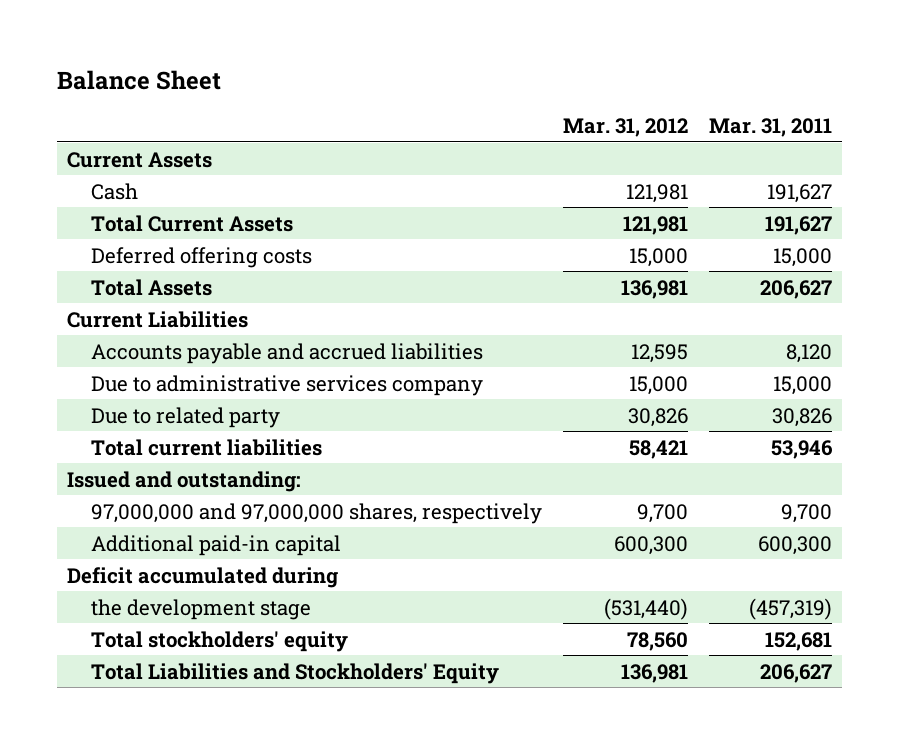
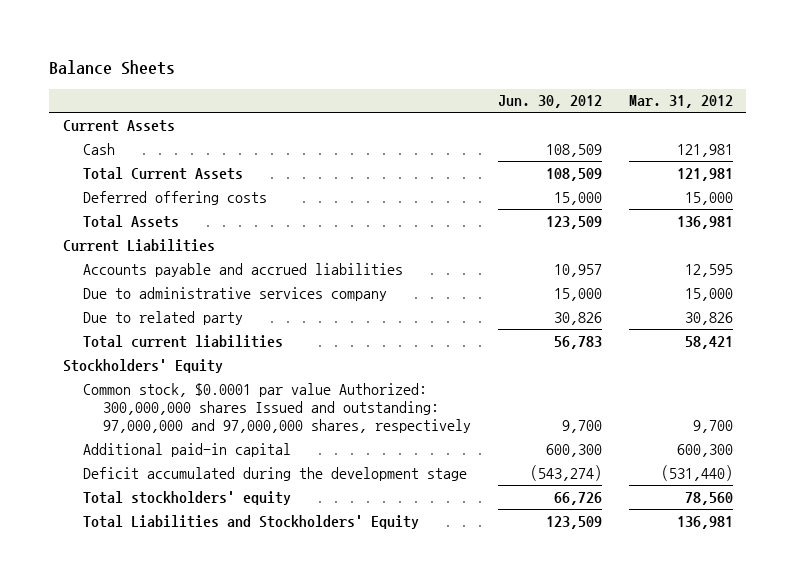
- Balance Sheet
+ Balance Sheets
- | Mar. 31, 2012 | Mar. 31, 2011
+ | Jun. 30, 2012 | Mar. 31, 2012
- Issued and outstanding:
- 97,000,000 and 97,000,000 shares, respectively | 9,700 | 9,700
+ Stockholders' Equity
+ Common stock, $0.0001 par value Authorized: 300,000,000 shares Issued and outstanding: 97,000,000 and 97,000,000 shares, respectively | 9,700 | 9,700
- Deficit accumulated during
- the development stage | (531,440) | (457,319)
+ Deficit accumulated during the development stage | (543,274) | (531,440)

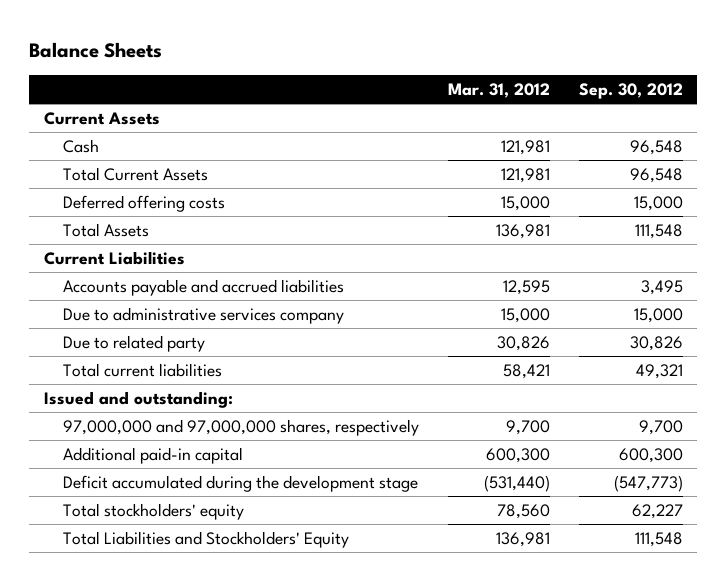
- | Jun. 30, 2012 | Mar. 31, 2012
+ | Mar. 31, 2012 | Sep. 30, 2012
- Stockholders' Equity
- Common stock, $0.0001 par value Authorized: 300,000,000 shares Issued and outstanding: 97,000,000 and 97,000,000 shares, respectively | 9,700 | 9,700
+ Issued and outstanding:
+ 97,000,000 and 97,000,000 shares, respectively | 9,700 | 9,700

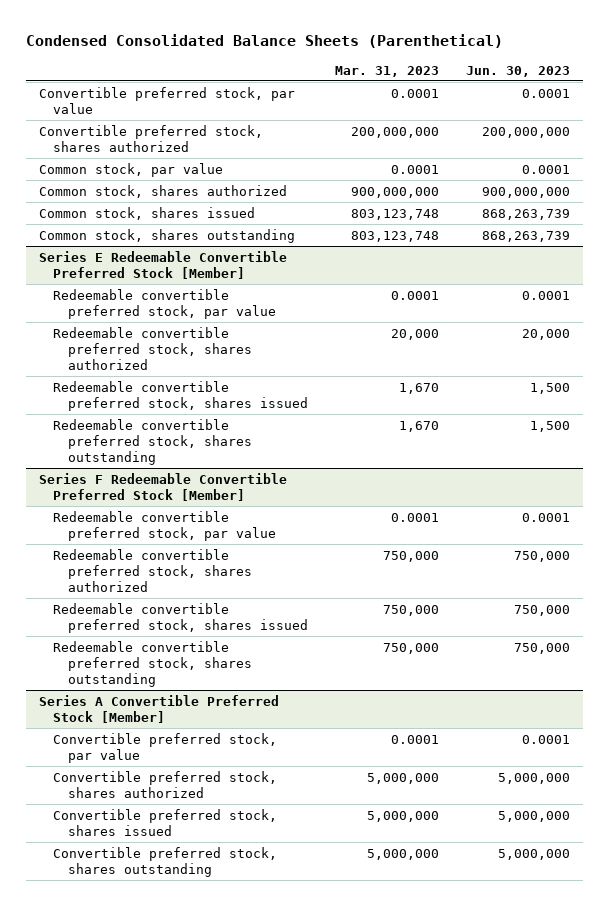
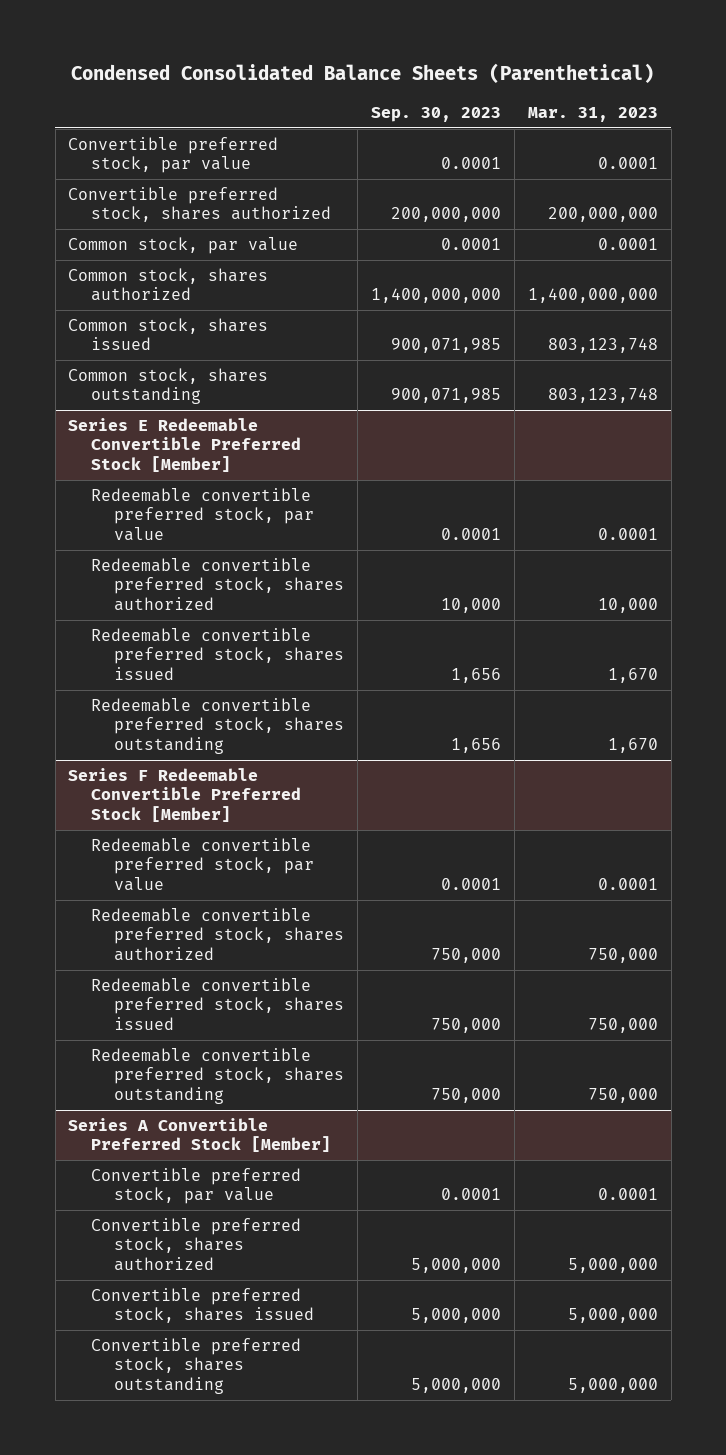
- | Mar. 31, 2023 | Jun. 30, 2023
+ | Sep. 30, 2023 | Mar. 31, 2023
- Common stock, shares authorized | 900,000,000 | 900,000,000
+ Common stock, shares authorized | 1,400,000,000 | 1,400,000,000
@ Series E Redeemable Convertible Preferred Stock [Member]
- Redeemable convertible preferred stock, shares authorized | 20,000 | 20,000
+ Redeemable convertible preferred stock, shares authorized | 10,000 | 10,000

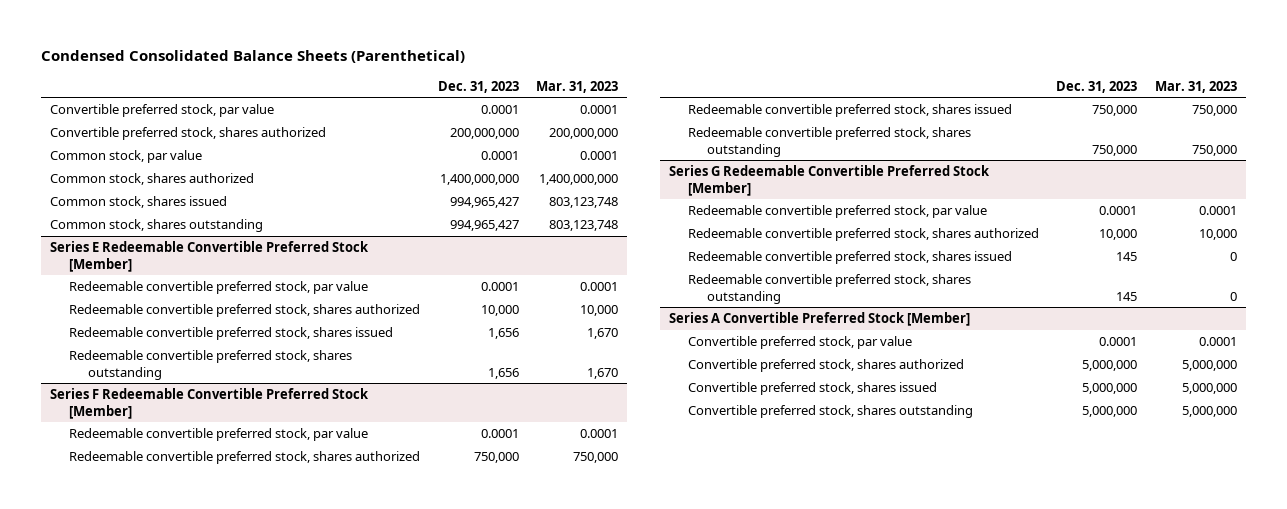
- | Sep. 30, 2023 | Mar. 31, 2023
+ | Dec. 31, 2023 | Mar. 31, 2023
+ Series G Redeemable Convertible Preferred Stock [Member]
+ Redeemable convertible preferred stock, par value | 0.0001 | 0.0001
+ Redeemable convertible preferred stock, shares authorized | 10,000 | 10,000
+ Redeemable convertible preferred stock, shares issued | 145 | 0
+ Redeemable convertible preferred stock, shares outstanding | 145 | 0

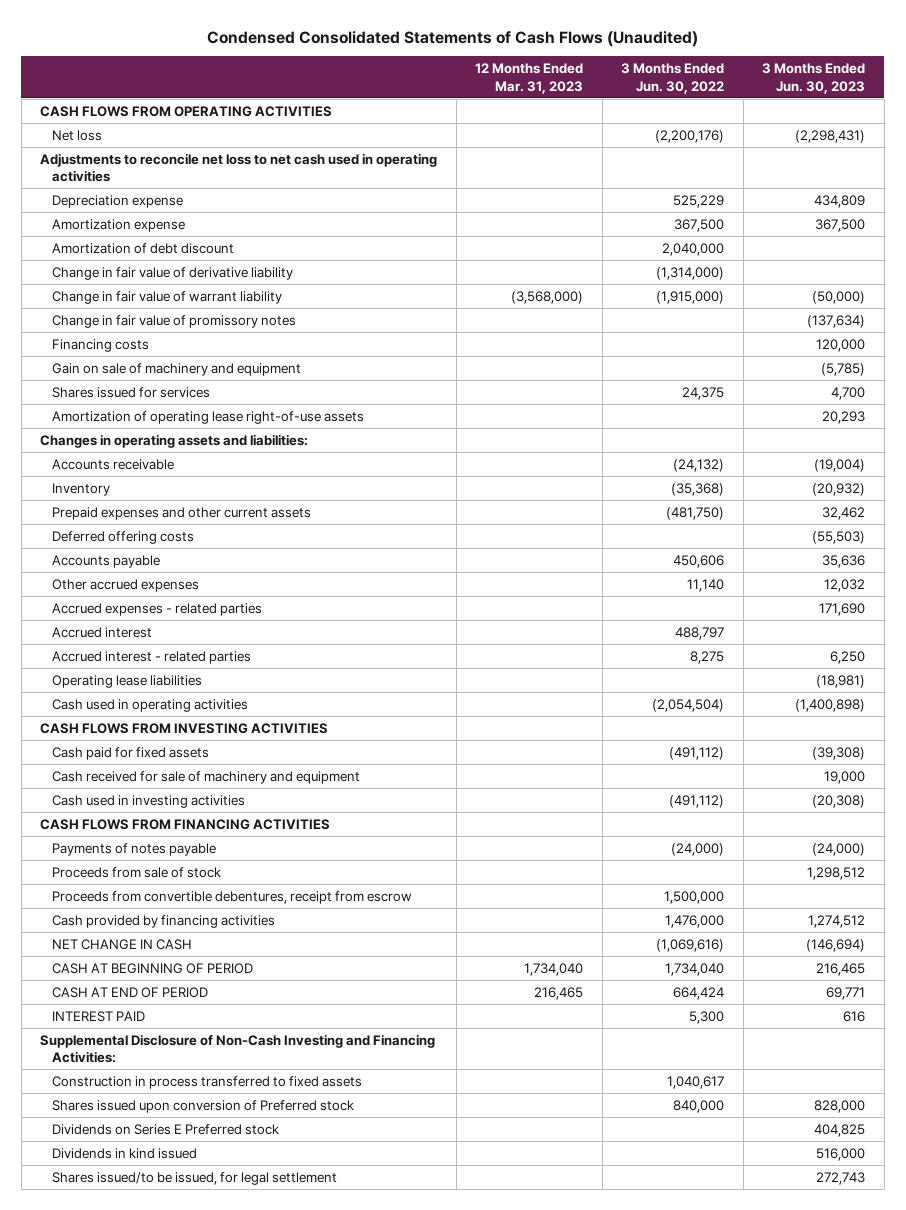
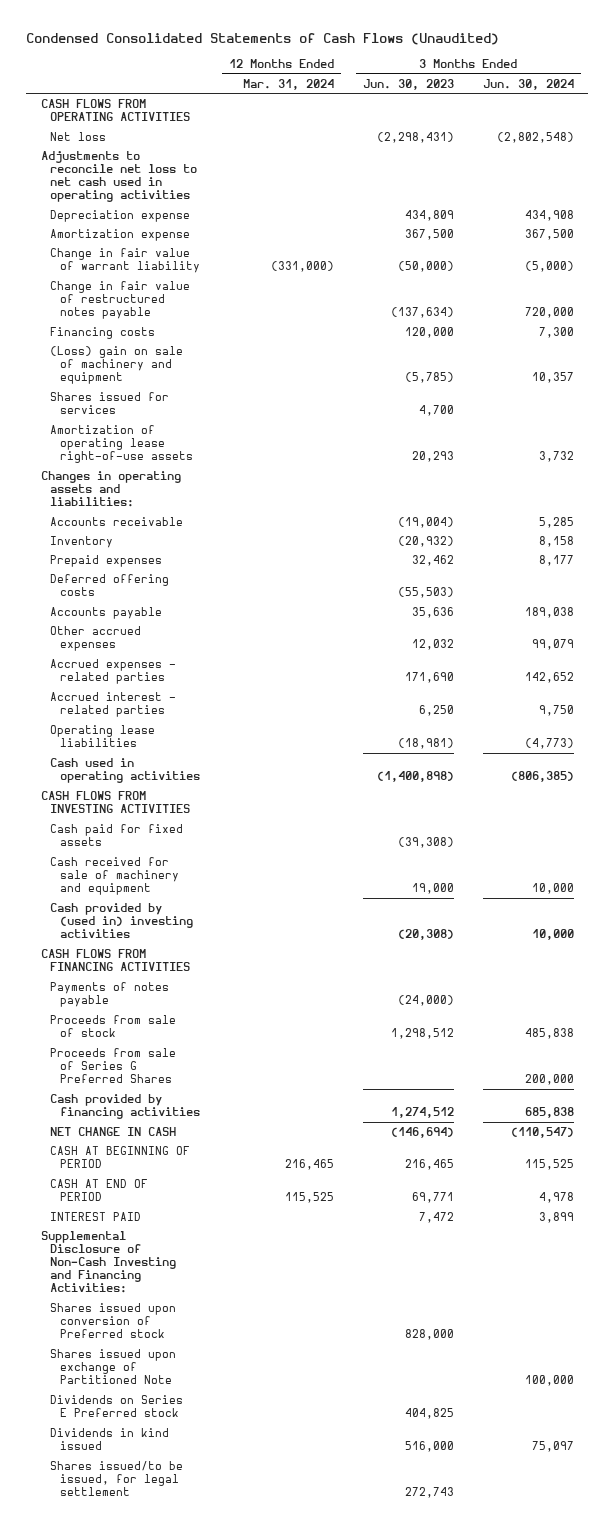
- | 12 Months Ended Mar. 31, 2023 | 3 Months Ended Jun. 30, 2022 | 3 Months Ended Jun. 30, 2023
+ | 12 Months Ended Mar. 31, 2024 | 3 Months Ended Jun. 30, 2023 | 3 Months Ended Jun. 30, 2024
- Amortization of debt discount | | 2,040,000 |
- Change in fair value of derivative liability | | (1,314,000) |
- Change in fair value of promissory notes | | | (137,634)
+ Change in fair value of restructured notes payable | | (137,634) | 720,000
- Gain on sale of machinery and equipment | | | (5,785)
+ (Loss) gain on sale of machinery and equipment | | (5,785) | 10,357
- Prepaid expenses and other current assets | | (481,750) | 32,462
+ Prepaid expenses | | 32,462 | 8,177
- Accrued interest | | 488,797 |
- Cash used in investing activities | | (491,112) | (20,308)
+ Cash provided by (used in) investing activities | | (20,308) | 10,000
- Proceeds from convertible debentures, receipt from escrow | | 1,500,000 |
+ Proceeds from sale of Series G Preferred Shares | | | 200,000
- INTEREST PAID | | 5,300 | 616
+ INTEREST PAID | | 7,472 | 3,899
- Construction in process transferred to fixed assets | | 1,040,617 |
+ Shares issued upon exchange of Partitioned Note | | | 100,000

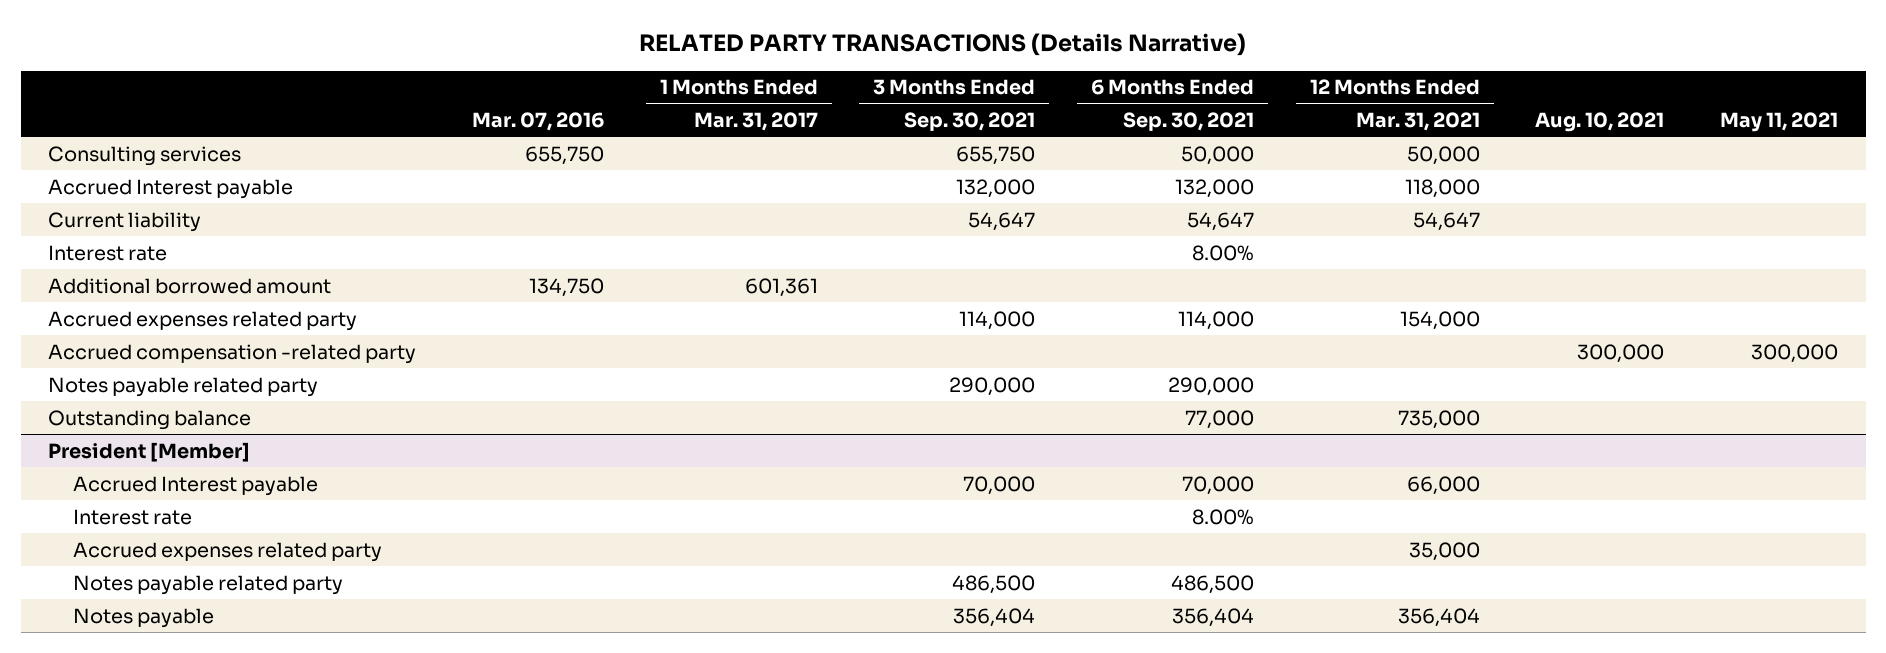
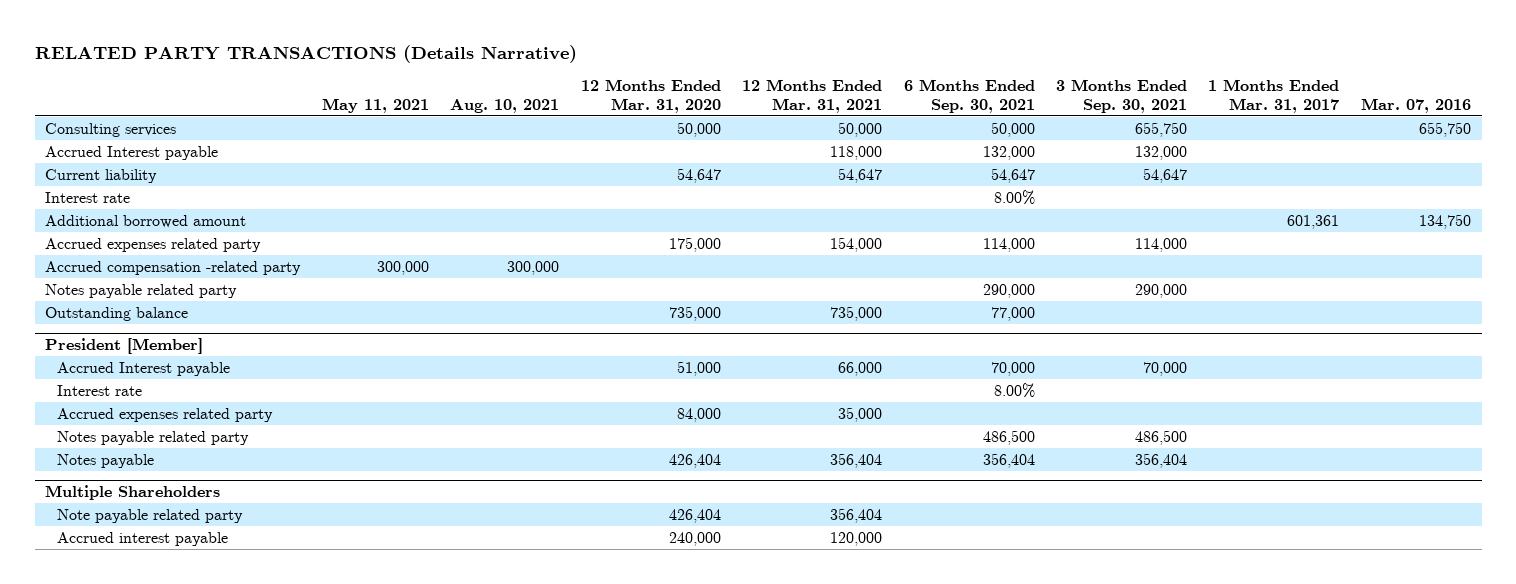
- | Mar. 07, 2016 | 1 Months Ended Mar. 31, 2017 | 3 Months Ended Sep. 30, 2021 | 6 Months Ended Sep. 30, 2021 | 12 Months Ended Mar. 31, 2021 | Aug. 10, 2021 | May 11, 2021
+ | May 11, 2021 | Aug. 10, 2021 | 12 Months Ended Mar. 31, 2020 | 12 Months Ended Mar. 31, 2021 | 6 Months Ended Sep. 30, 2021 | 3 Months Ended Sep. 30, 2021 | 1 Months Ended Mar. 31, 2017 | Mar. 07, 2016
+ Multiple Shareholders
+ Note payable related party | | | 426,404 | 356,404 | | | |
+ Accrued interest payable | | | 240,000 | 120,000 | | | |

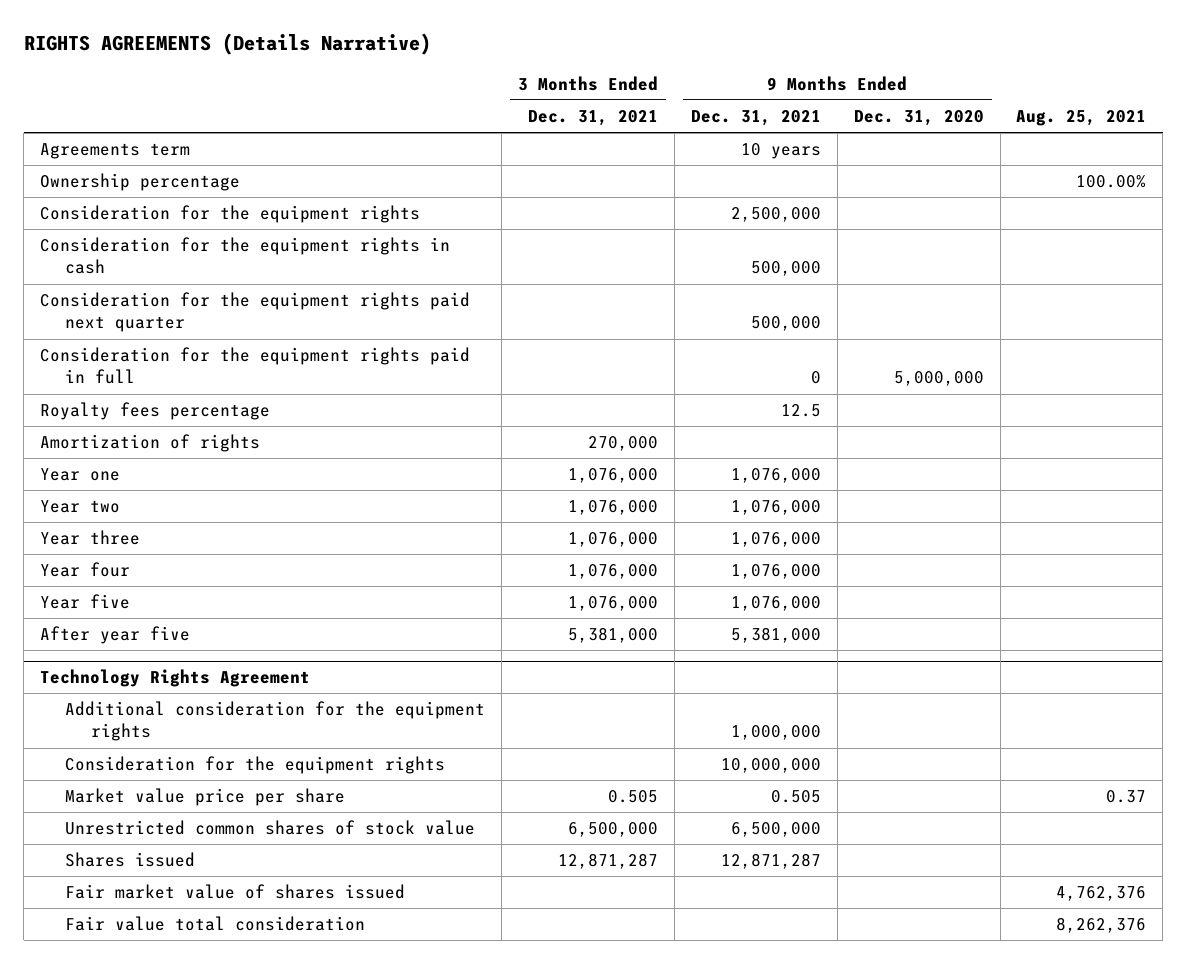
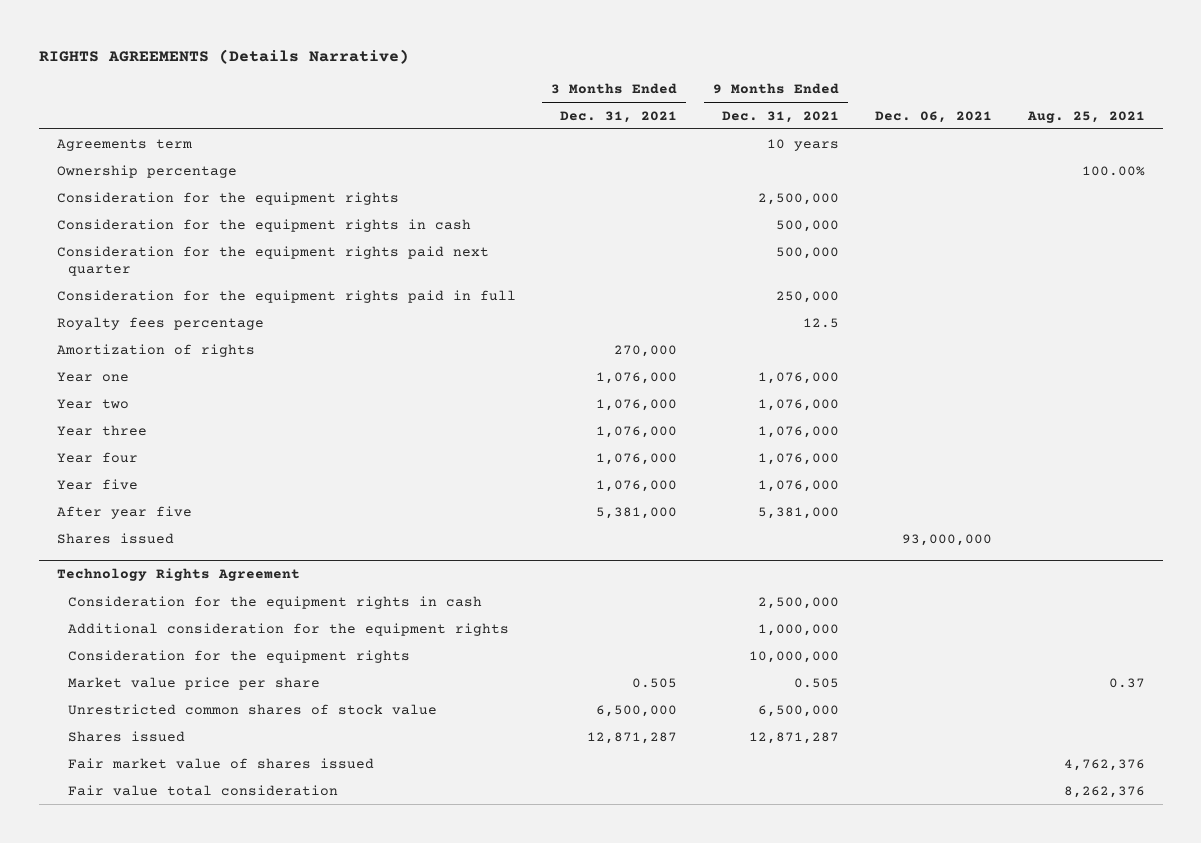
- | 3 Months Ended Dec. 31, 2021 | 9 Months Ended Dec. 31, 2021 | 9 Months Ended Dec. 31, 2020 | Aug. 25, 2021
+ | 3 Months Ended Dec. 31, 2021 | 9 Months Ended Dec. 31, 2021 | Dec. 06, 2021 | Aug. 25, 2021
- Consideration for the equipment rights paid in full | | 0 | 5,000,000 |
+ Consideration for the equipment rights paid in full | | 250,000 | |
+ Shares issued | | | 93,000,000 |
@ Technology Rights Agreement
+ Consideration for the equipment rights in cash | | 2,500,000 | |

